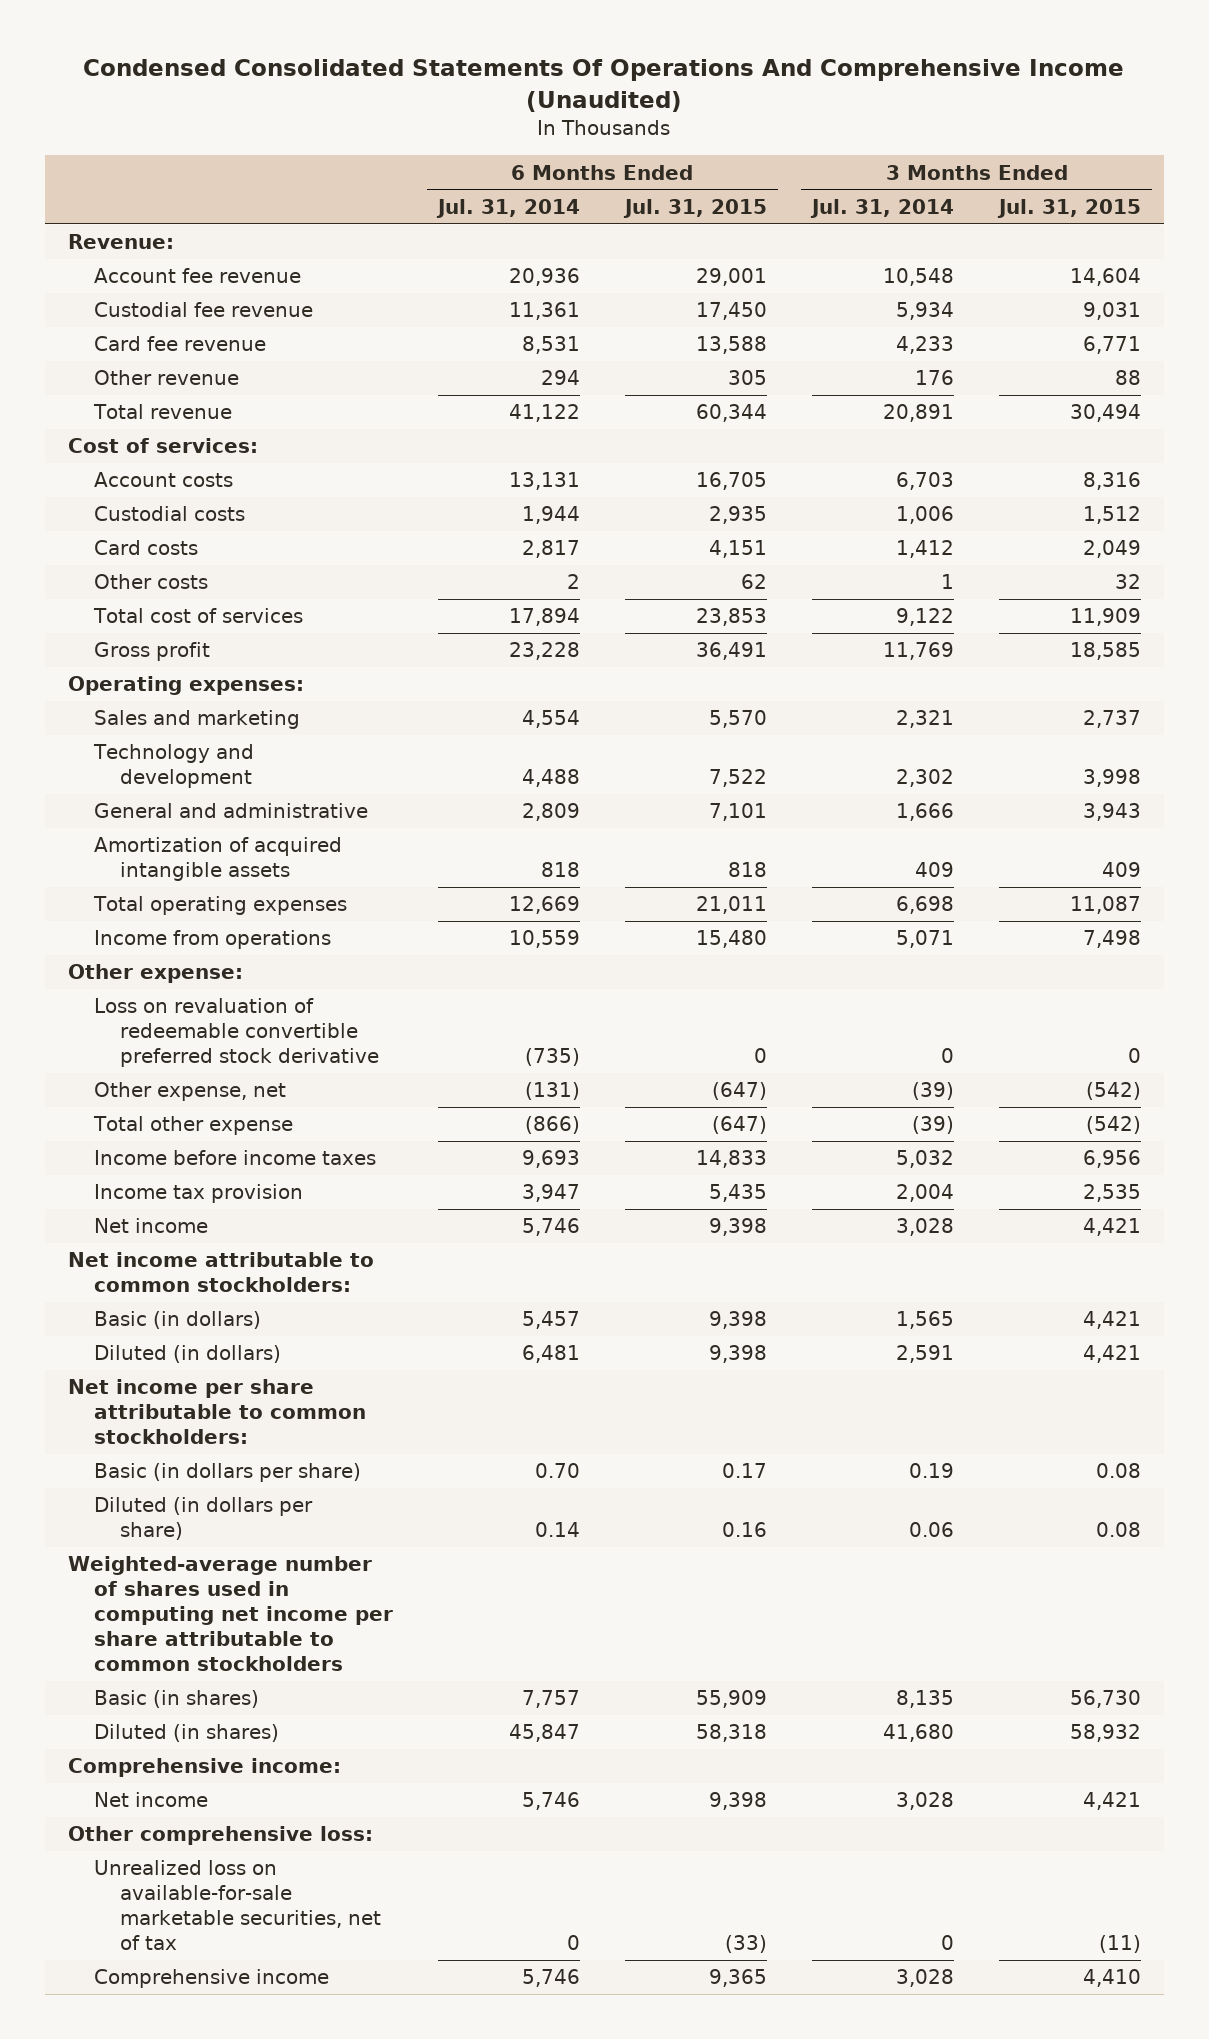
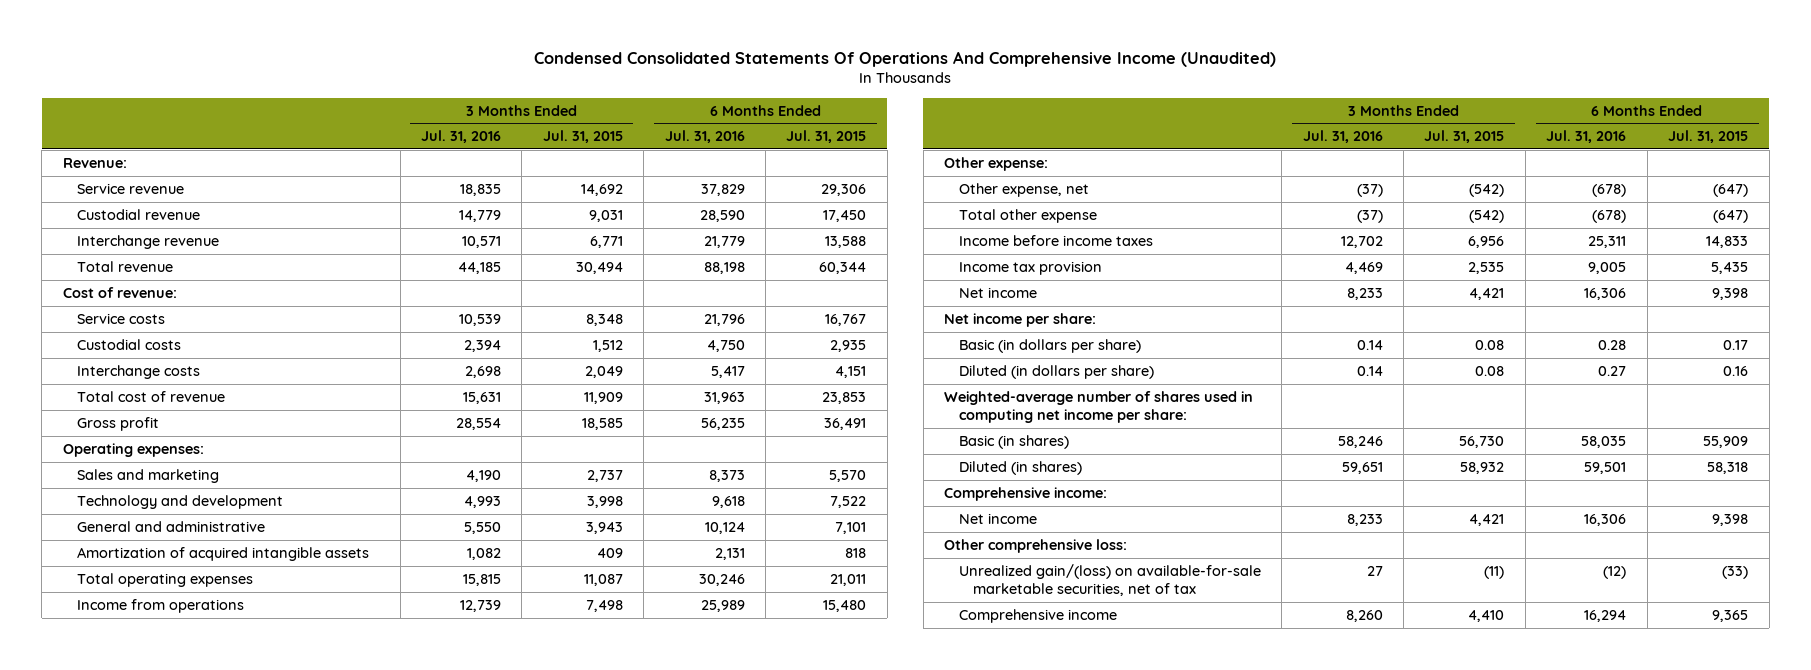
- | 6 Months Ended Jul. 31, 2014 | 6 Months Ended Jul. 31, 2015 | 3 Months Ended Jul. 31, 2014 | 3 Months Ended Jul. 31, 2015
+ | 3 Months Ended Jul. 31, 2016 | 3 Months Ended Jul. 31, 2015 | 6 Months Ended Jul. 31, 2016 | 6 Months Ended Jul. 31, 2015
- Account fee revenue | 20,936 | 29,001 | 10,548 | 14,604
- Custodial fee revenue | 11,361 | 17,450 | 5,934 | 9,031
- Card fee revenue | 8,531 | 13,588 | 4,233 | 6,771
- Other revenue | 294 | 305 | 176 | 88
+ Service revenue | 18,835 | 14,692 | 37,829 | 29,306
+ Custodial revenue | 14,779 | 9,031 | 28,590 | 17,450
+ Interchange revenue | 10,571 | 6,771 | 21,779 | 13,588
- Cost of services:
- Account costs | 13,131 | 16,705 | 6,703 | 8,316
+ Cost of revenue:
+ Service costs | 10,539 | 8,348 | 21,796 | 16,767
- Card costs | 2,817 | 4,151 | 1,412 | 2,049
- Other costs | 2 | 62 | 1 | 32
- Total cost of services | 17,894 | 23,853 | 9,122 | 11,909
+ Interchange costs | 2,698 | 2,049 | 5,417 | 4,151
+ Total cost of revenue | 15,631 | 11,909 | 31,963 | 23,853
- Loss on revaluation of redeemable convertible preferred stock derivative | (735) | 0 | 0 | 0
- Net income attributable to common stockholders:
- Basic (in dollars) | 5,457 | 9,398 | 1,565 | 4,421
- Diluted (in dollars) | 6,481 | 9,398 | 2,591 | 4,421
- Net income per share attributable to common stockholders:
+ Net income per share:
- Weighted-average number of shares used in computing net income per share attributable to common stockholders
+ Weighted-average number of shares used in computing net income per share:
- Unrealized loss on available-for-sale marketable securities, net of tax | 0 | (33) | 0 | (11)
+ Unrealized gain/(loss) on available-for-sale marketable securities, net of tax | 27 | (11) | (12) | (33)

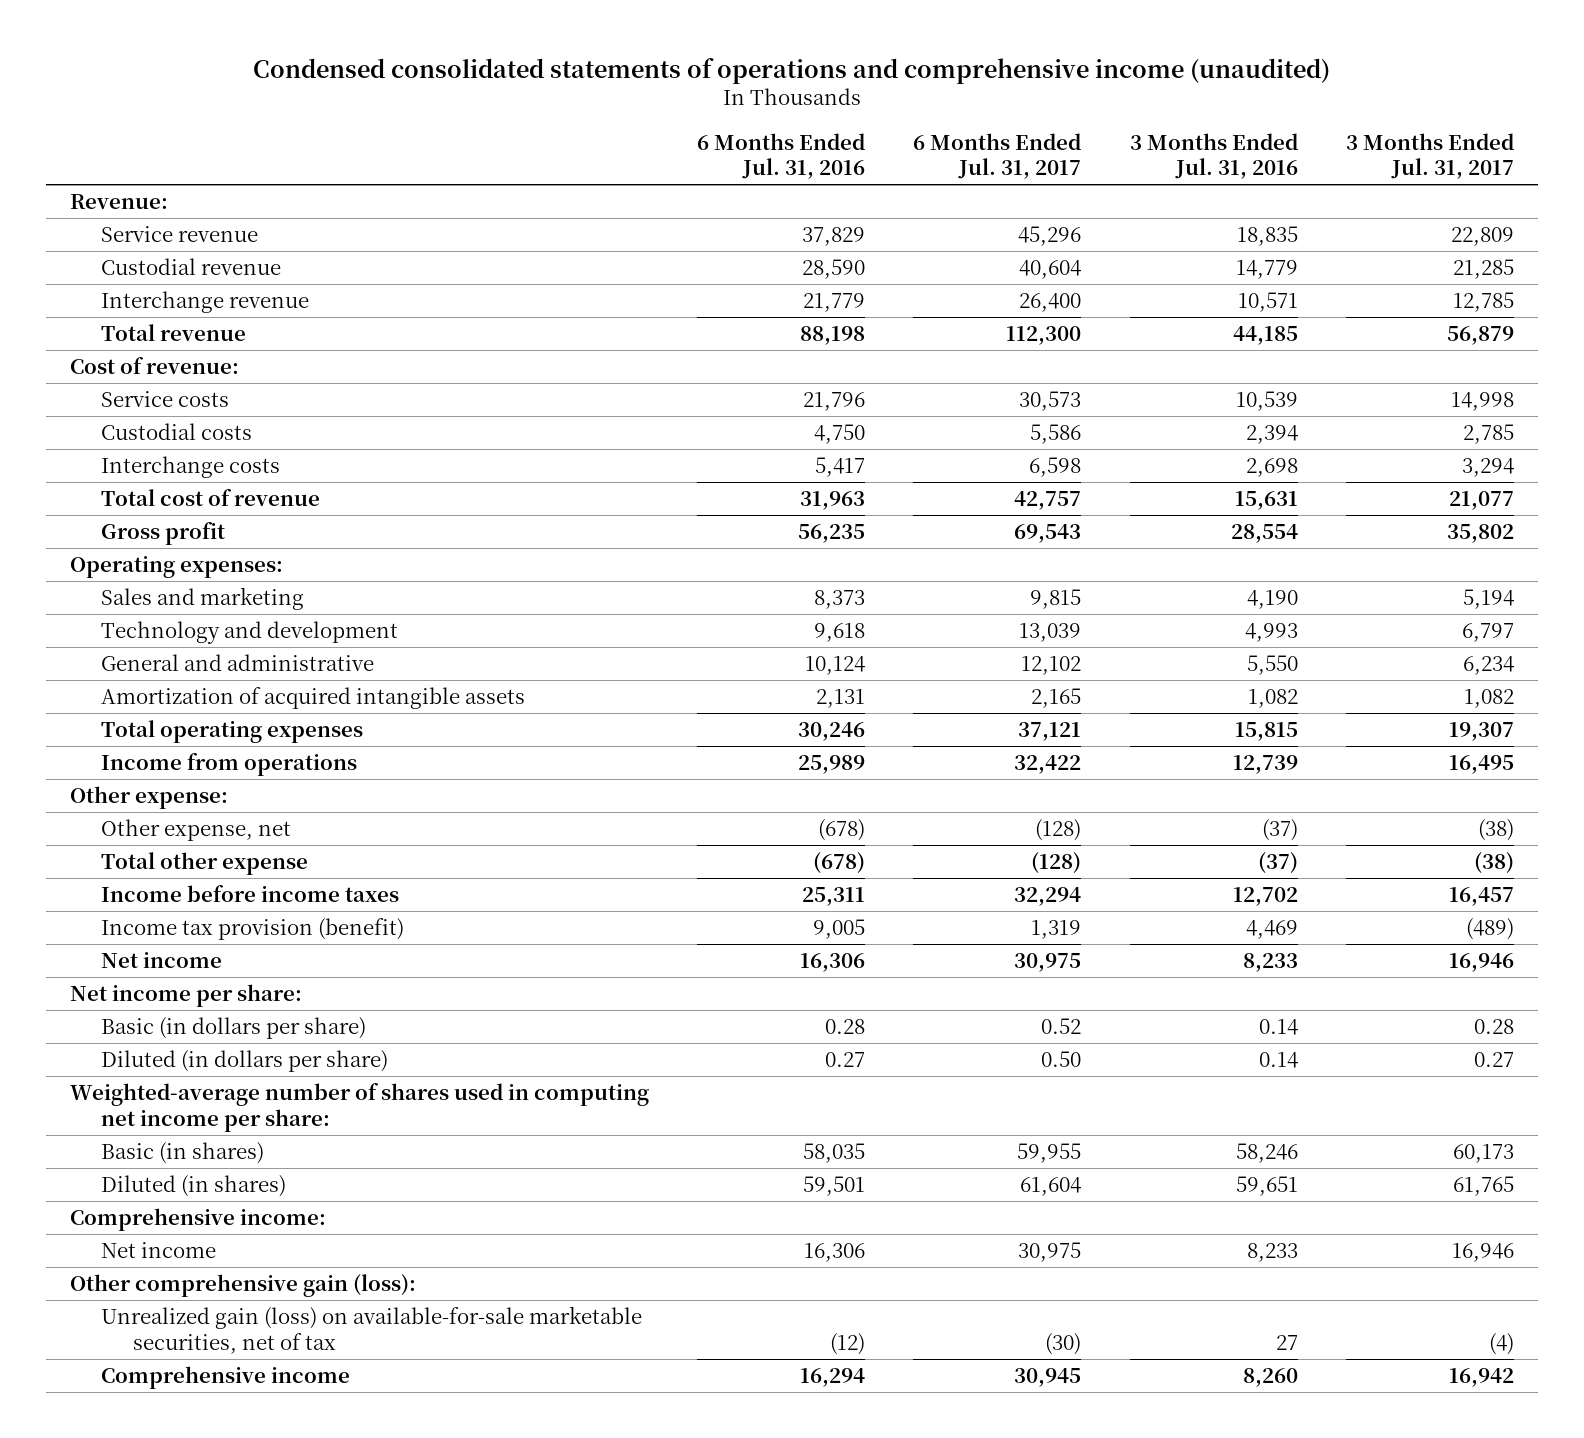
- Condensed Consolidated Statements Of Operations And Comprehensive Income (Unaudited)
+ Condensed consolidated statements of operations and comprehensive income (unaudited)
- | 3 Months Ended Jul. 31, 2016 | 3 Months Ended Jul. 31, 2015 | 6 Months Ended Jul. 31, 2016 | 6 Months Ended Jul. 31, 2015
+ | 6 Months Ended Jul. 31, 2016 | 6 Months Ended Jul. 31, 2017 | 3 Months Ended Jul. 31, 2016 | 3 Months Ended Jul. 31, 2017
- Income tax provision | 4,469 | 2,535 | 9,005 | 5,435
+ Income tax provision (benefit) | 9,005 | 1,319 | 4,469 | (489)
- Other comprehensive loss:
- Unrealized gain/(loss) on available-for-sale marketable securities, net of tax | 27 | (11) | (12) | (33)
+ Other comprehensive gain (loss):
+ Unrealized gain (loss) on available-for-sale marketable securities, net of tax | (12) | (30) | 27 | (4)

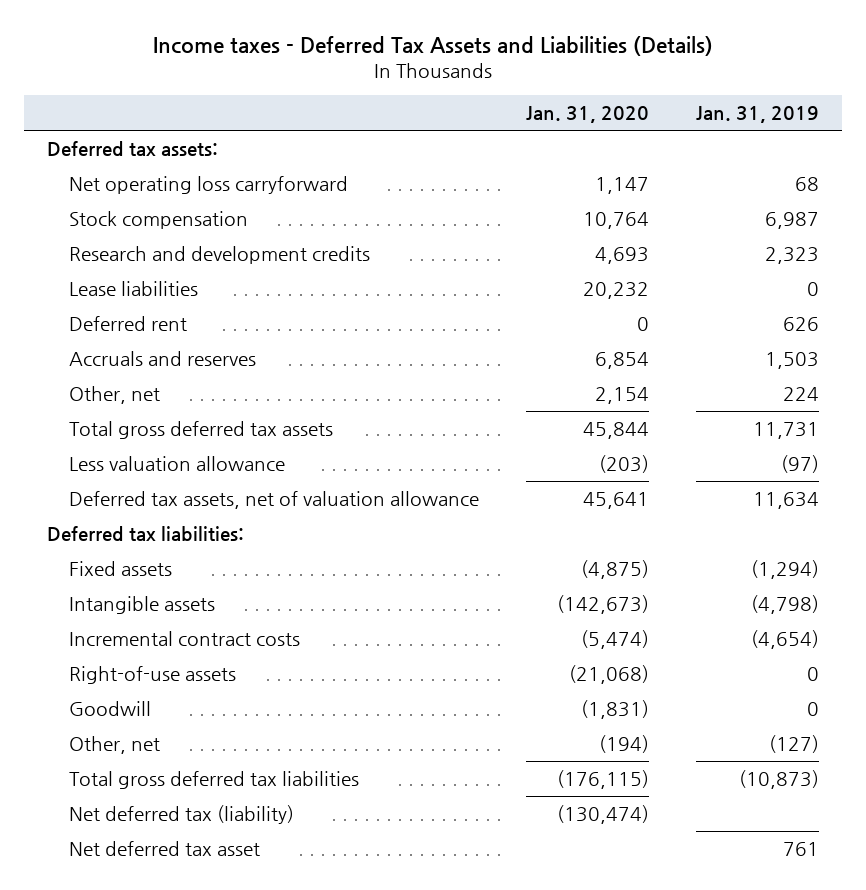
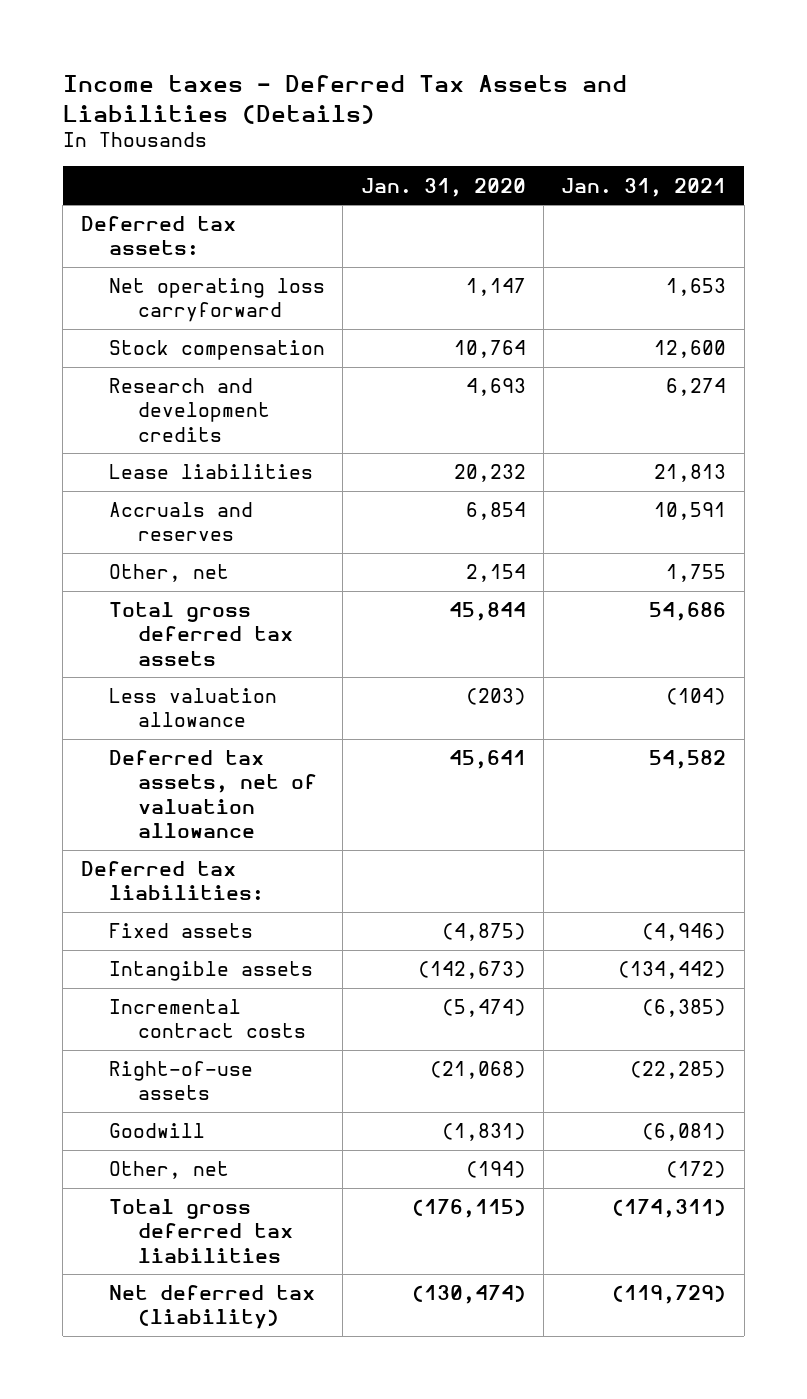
- | Jan. 31, 2020 | Jan. 31, 2019
+ | Jan. 31, 2020 | Jan. 31, 2021
- Deferred rent | 0 | 626
- Net deferred tax asset | | 761

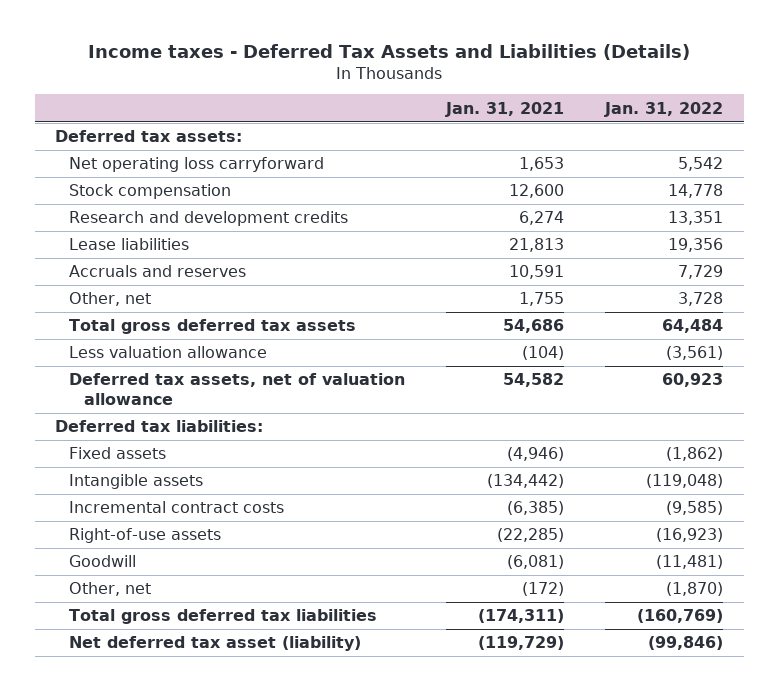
- | Jan. 31, 2020 | Jan. 31, 2021
+ | Jan. 31, 2021 | Jan. 31, 2022
- Net deferred tax (liability) | (130,474) | (119,729)
+ Net deferred tax asset (liability) | (119,729) | (99,846)

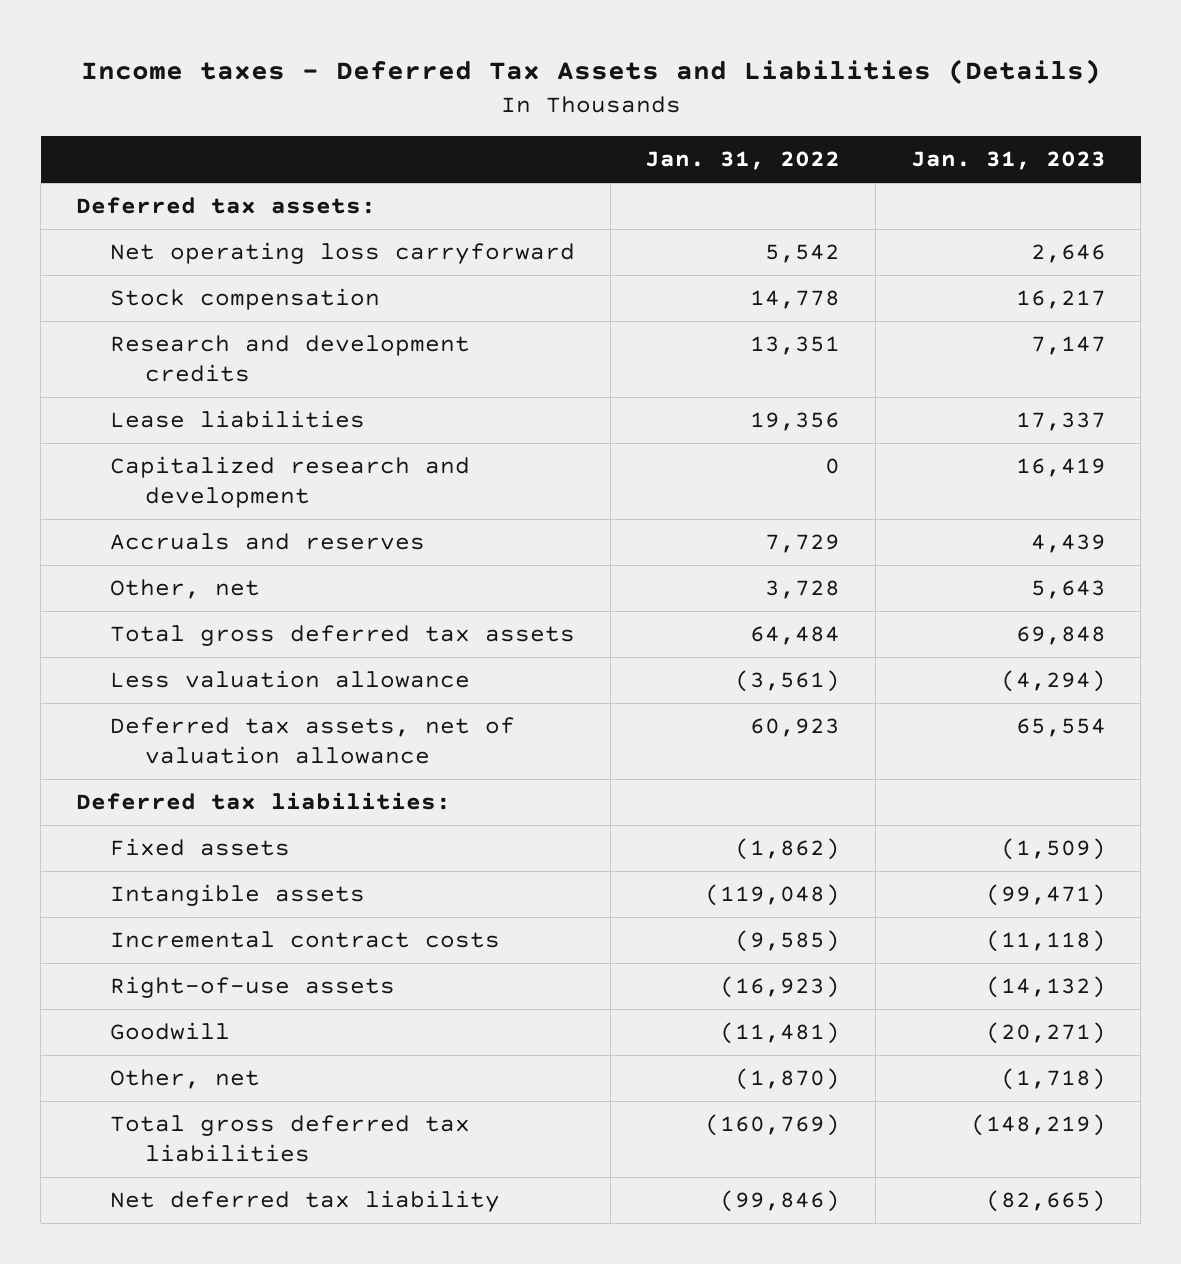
- | Jan. 31, 2021 | Jan. 31, 2022
+ | Jan. 31, 2022 | Jan. 31, 2023
+ Capitalized research and development | 0 | 16,419
- Net deferred tax asset (liability) | (119,729) | (99,846)
+ Net deferred tax liability | (99,846) | (82,665)

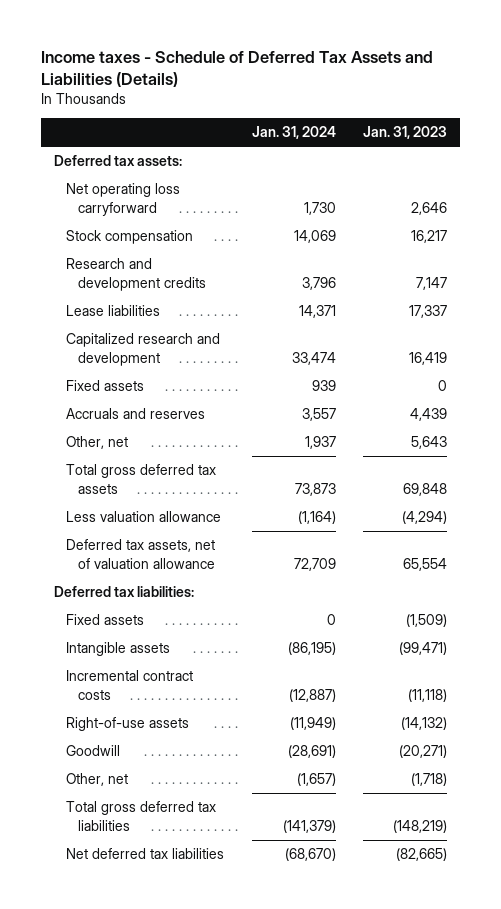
- Income taxes - Deferred Tax Assets and Liabilities (Details)
+ Income taxes - Schedule of Deferred Tax Assets and Liabilities (Details)
- | Jan. 31, 2022 | Jan. 31, 2023
+ | Jan. 31, 2024 | Jan. 31, 2023
+ Fixed assets | 939 | 0
- Net deferred tax liability | (99,846) | (82,665)
+ Net deferred tax liabilities | (68,670) | (82,665)

